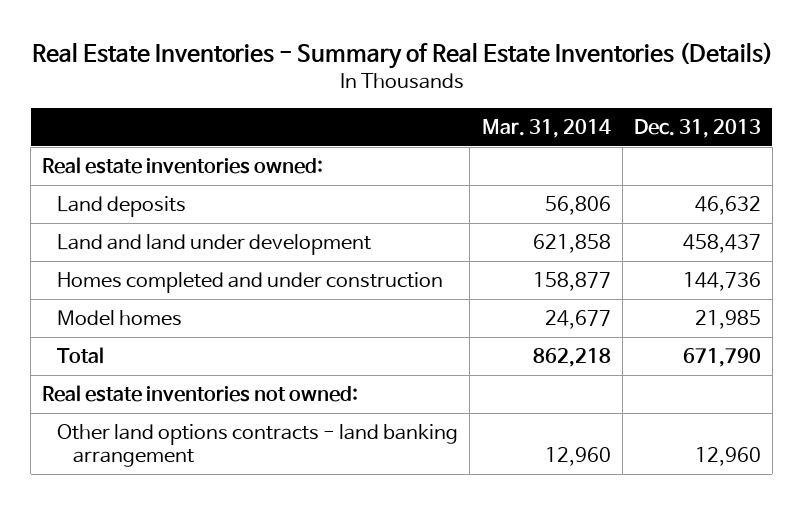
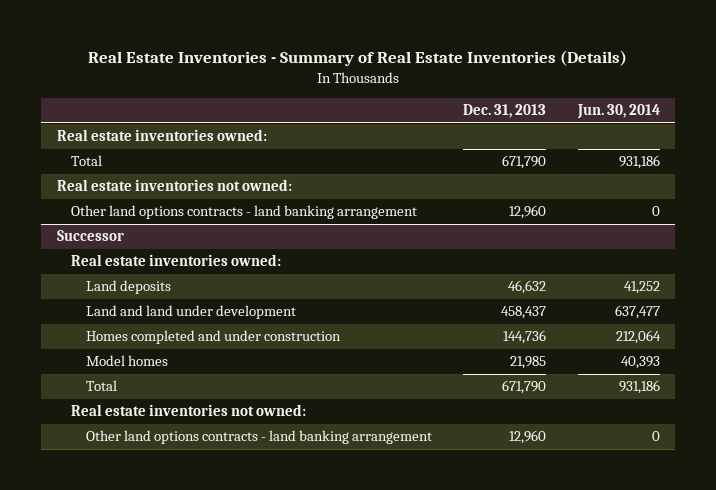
- | Mar. 31, 2014 | Dec. 31, 2013
+ | Dec. 31, 2013 | Jun. 30, 2014
+ Total | 671,790 | 931,186
+ Real estate inventories not owned:
+ Other land options contracts - land banking arrangement | 12,960 | 0
+ Successor
+ Real estate inventories owned:

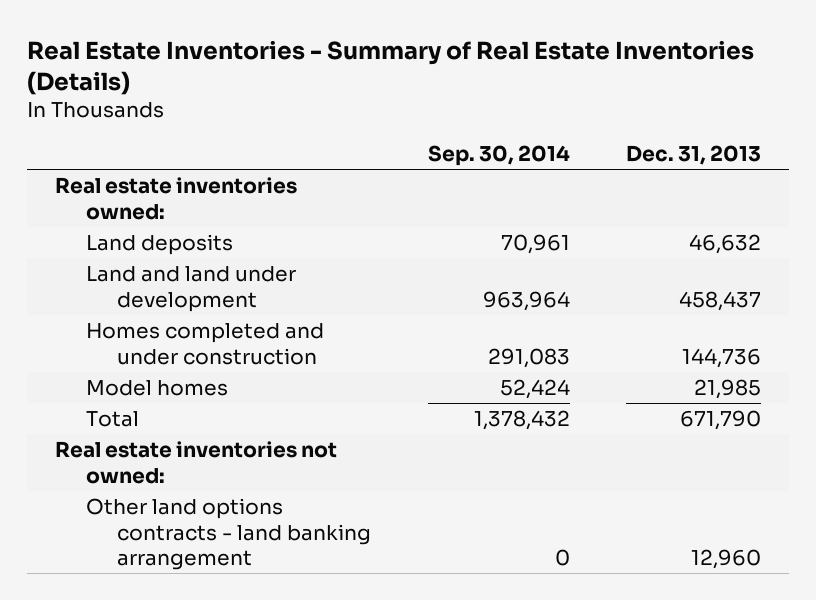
- | Dec. 31, 2013 | Jun. 30, 2014
+ | Sep. 30, 2014 | Dec. 31, 2013
- Total | 671,790 | 931,186
- Real estate inventories not owned:
- Other land options contracts - land banking arrangement | 12,960 | 0
- Successor
- Real estate inventories owned:

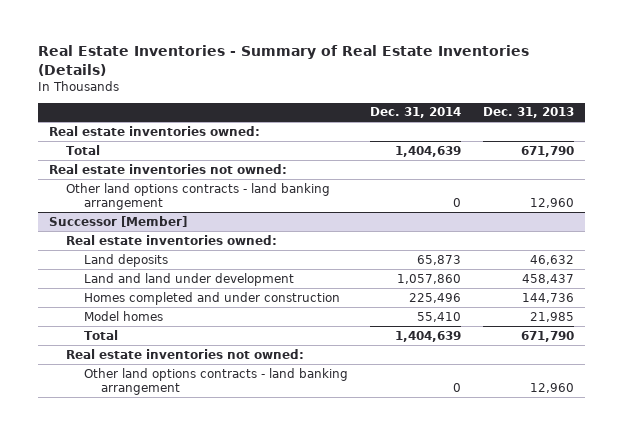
- | Sep. 30, 2014 | Dec. 31, 2013
+ | Dec. 31, 2014 | Dec. 31, 2013
+ Total | 1,404,639 | 671,790
+ Real estate inventories not owned:
+ Other land options contracts - land banking arrangement | 0 | 12,960
+ Successor [Member]
+ Real estate inventories owned:

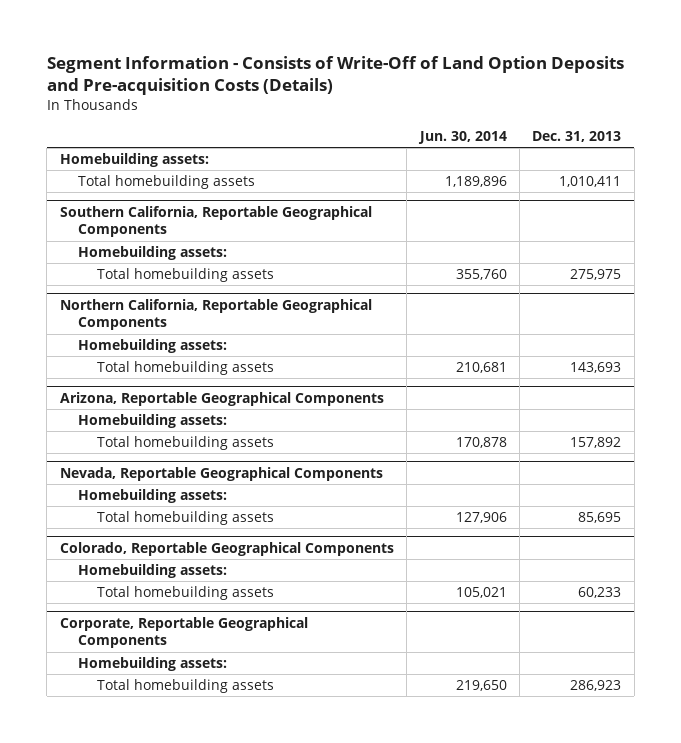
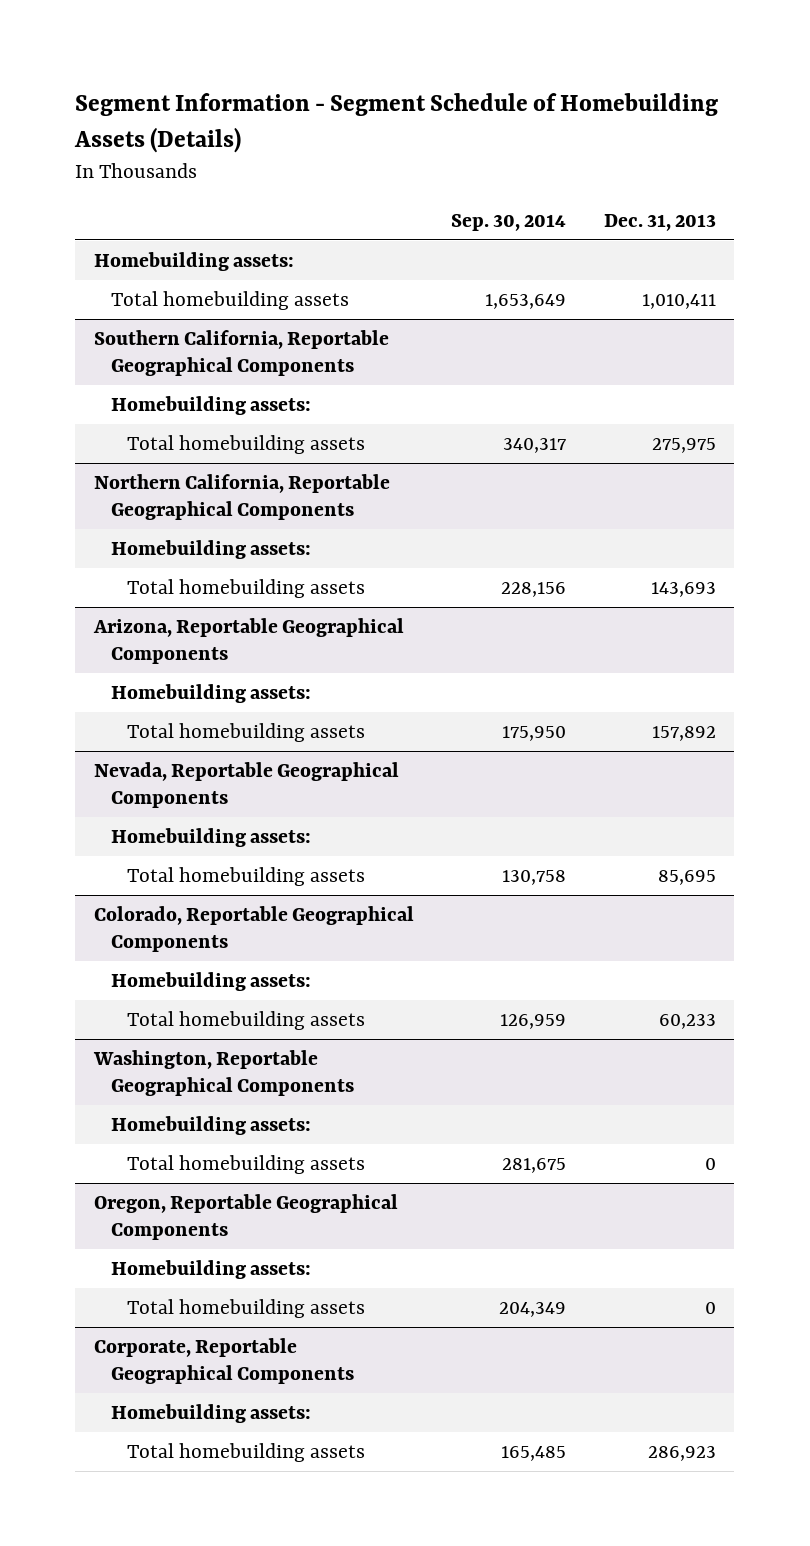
- Segment Information - Consists of Write-Off of Land Option Deposits and Pre-acquisition Costs (Details)
+ Segment Information - Segment Schedule of Homebuilding Assets (Details)
- | Jun. 30, 2014 | Dec. 31, 2013
+ | Sep. 30, 2014 | Dec. 31, 2013
+ Washington, Reportable Geographical Components
+ Homebuilding assets:
+ Total homebuilding assets | 281,675 | 0
+ Oregon, Reportable Geographical Components
+ Homebuilding assets:
+ Total homebuilding assets | 204,349 | 0

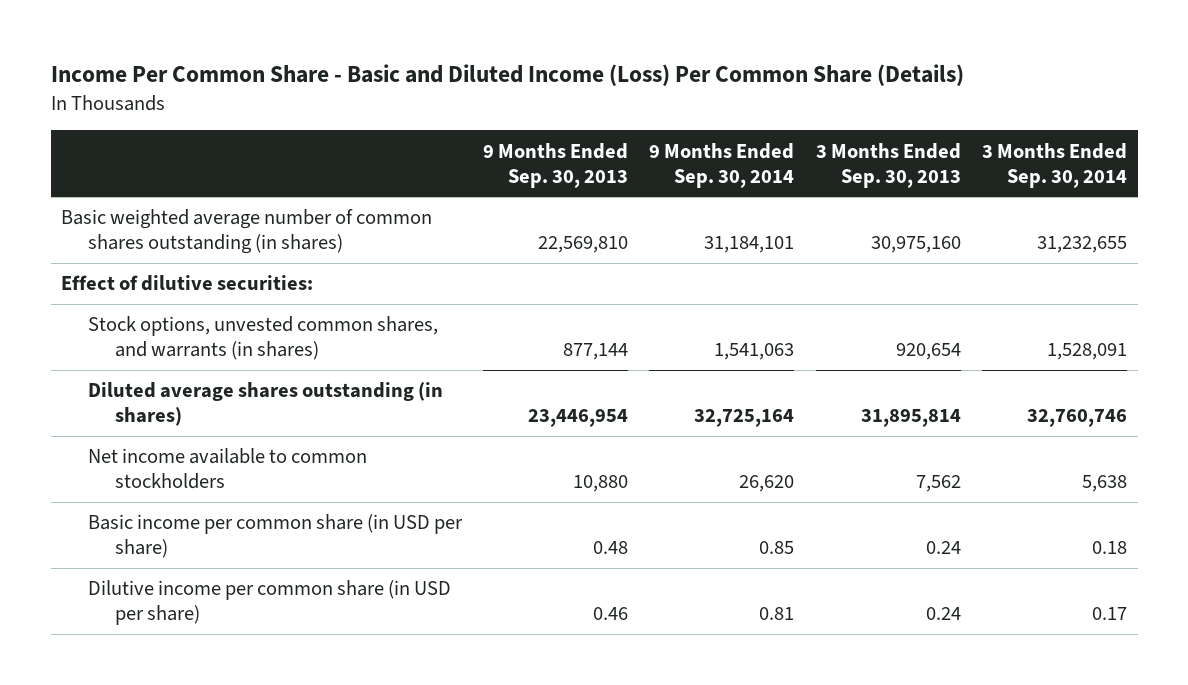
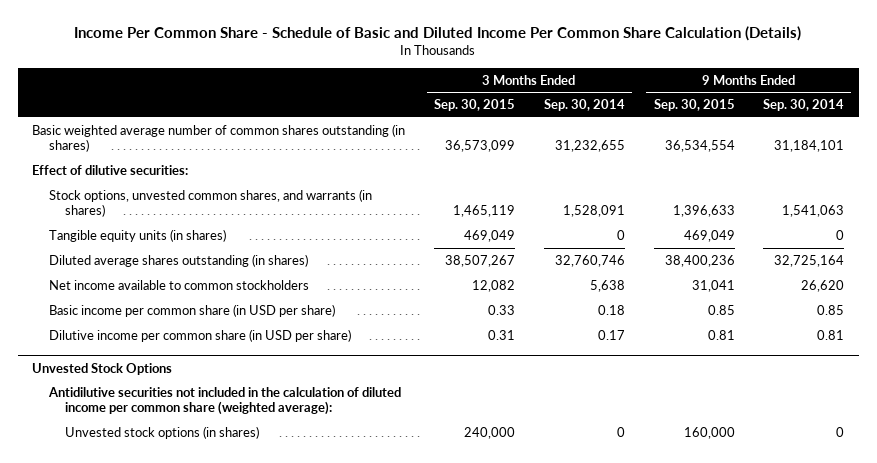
- Income Per Common Share - Basic and Diluted Income (Loss) Per Common Share (Details)
+ Income Per Common Share - Schedule of Basic and Diluted Income Per Common Share Calculation (Details)
- | 9 Months Ended Sep. 30, 2013 | 9 Months Ended Sep. 30, 2014 | 3 Months Ended Sep. 30, 2013 | 3 Months Ended Sep. 30, 2014
+ | 3 Months Ended Sep. 30, 2015 | 3 Months Ended Sep. 30, 2014 | 9 Months Ended Sep. 30, 2015 | 9 Months Ended Sep. 30, 2014
+ Tangible equity units (in shares) | 469,049 | 0 | 469,049 | 0
+ Unvested Stock Options
+ Antidilutive securities not included in the calculation of diluted income per common share (weighted average):
+ Unvested stock options (in shares) | 240,000 | 0 | 160,000 | 0

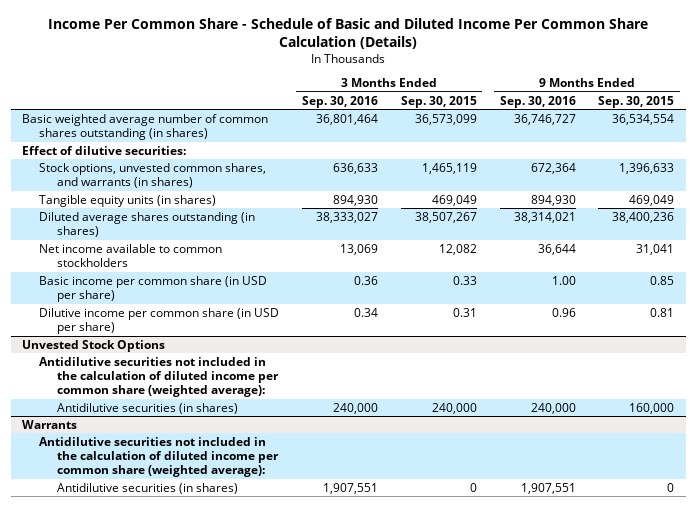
- | 3 Months Ended Sep. 30, 2015 | 3 Months Ended Sep. 30, 2014 | 9 Months Ended Sep. 30, 2015 | 9 Months Ended Sep. 30, 2014
+ | 3 Months Ended Sep. 30, 2016 | 3 Months Ended Sep. 30, 2015 | 9 Months Ended Sep. 30, 2016 | 9 Months Ended Sep. 30, 2015
@ Unvested Stock Options
- Unvested stock options (in shares) | 240,000 | 0 | 160,000 | 0
+ Antidilutive securities (in shares) | 240,000 | 240,000 | 240,000 | 160,000
+ Warrants
+ Antidilutive securities not included in the calculation of diluted income per common share (weighted average):
+ Antidilutive securities (in shares) | 1,907,551 | 0 | 1,907,551 | 0

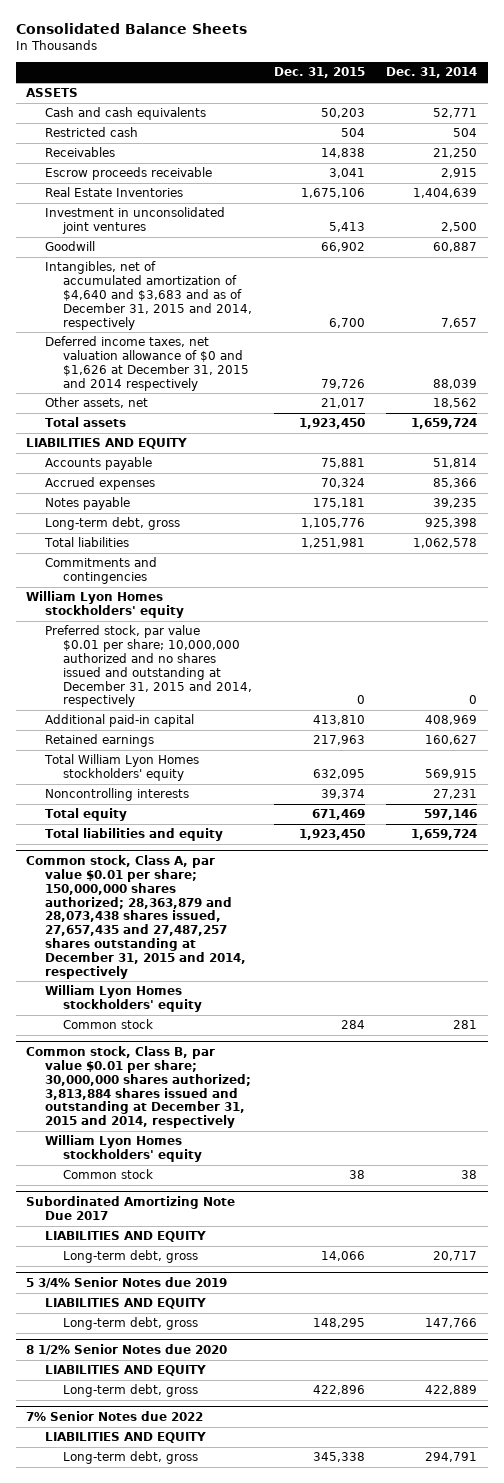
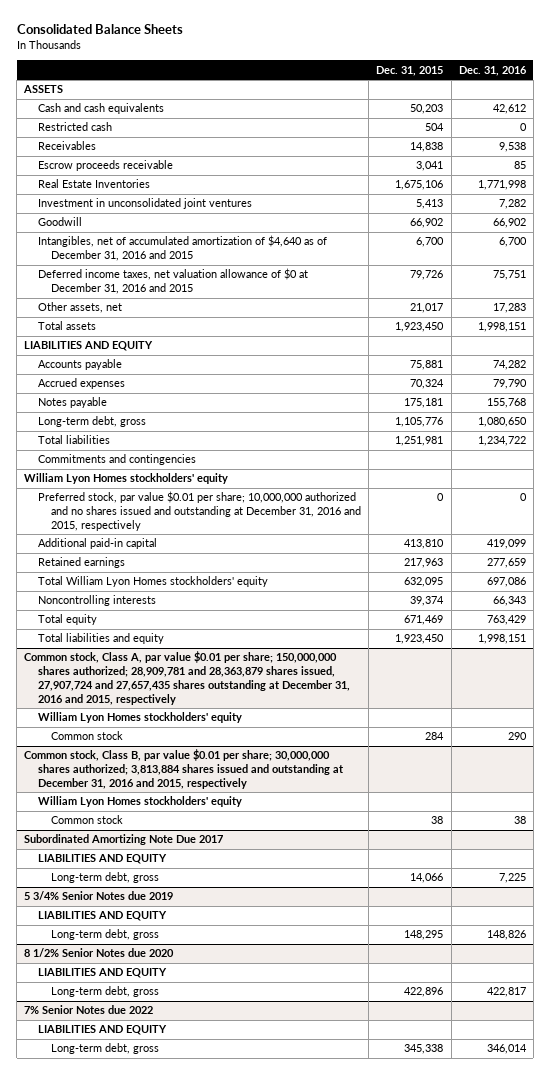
- | Dec. 31, 2015 | Dec. 31, 2014
+ | Dec. 31, 2015 | Dec. 31, 2016
- Intangibles, net of accumulated amortization of $4,640 and $3,683 and as of December 31, 2015 and 2014, respectively | 6,700 | 7,657
- Deferred income taxes, net valuation allowance of $0 and $1,626 at December 31, 2015 and 2014 respectively | 79,726 | 88,039
+ Intangibles, net of accumulated amortization of $4,640 as of December 31, 2016 and 2015 | 6,700 | 6,700
+ Deferred income taxes, net valuation allowance of $0 at December 31, 2016 and 2015 | 79,726 | 75,751
- Preferred stock, par value $0.01 per share; 10,000,000 authorized and no shares issued and outstanding at December 31, 2015 and 2014, respectively | 0 | 0
+ Preferred stock, par value $0.01 per share; 10,000,000 authorized and no shares issued and outstanding at December 31, 2016 and 2015, respectively | 0 | 0
- Common stock, Class A, par value $0.01 per share; 150,000,000 shares authorized; 28,363,879 and 28,073,438 shares issued, 27,657,435 and 27,487,257 shares outstanding at December 31, 2015 and 2014, respectively
+ Common stock, Class A, par value $0.01 per share; 150,000,000 shares authorized; 28,909,781 and 28,363,879 shares issued, 27,907,724 and 27,657,435 shares outstanding at December 31, 2016 and 2015, respectively
- Common stock, Class B, par value $0.01 per share; 30,000,000 shares authorized; 3,813,884 shares issued and outstanding at December 31, 2015 and 2014, respectively
+ Common stock, Class B, par value $0.01 per share; 30,000,000 shares authorized; 3,813,884 shares issued and outstanding at December 31, 2016 and 2015, respectively

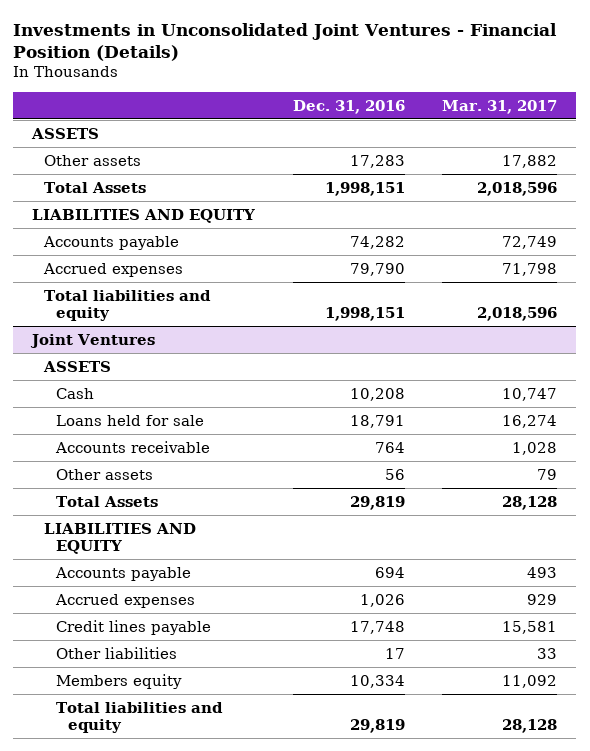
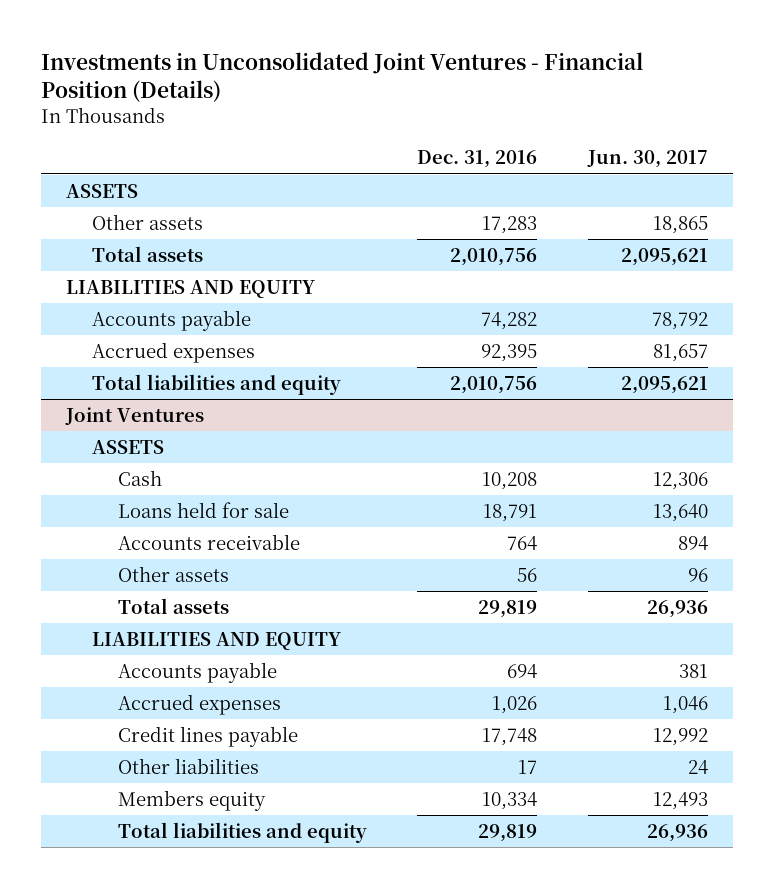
- | Dec. 31, 2016 | Mar. 31, 2017
+ | Dec. 31, 2016 | Jun. 30, 2017
- Total Assets | 1,998,151 | 2,018,596
+ Total assets | 2,010,756 | 2,095,621
- Accrued expenses | 79,790 | 71,798
- Total liabilities and equity | 1,998,151 | 2,018,596
+ Accrued expenses | 92,395 | 81,657
+ Total liabilities and equity | 2,010,756 | 2,095,621
@ Joint Ventures
- Total Assets | 29,819 | 28,128
+ Total assets | 29,819 | 26,936

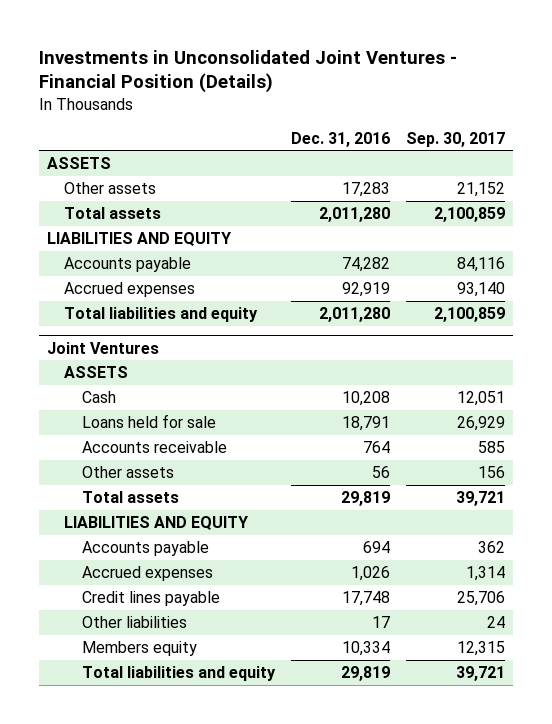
- | Dec. 31, 2016 | Jun. 30, 2017
+ | Dec. 31, 2016 | Sep. 30, 2017
- Total assets | 2,010,756 | 2,095,621
+ Total assets | 2,011,280 | 2,100,859
- Accrued expenses | 92,395 | 81,657
- Total liabilities and equity | 2,010,756 | 2,095,621
+ Accrued expenses | 92,919 | 93,140
+ Total liabilities and equity | 2,011,280 | 2,100,859

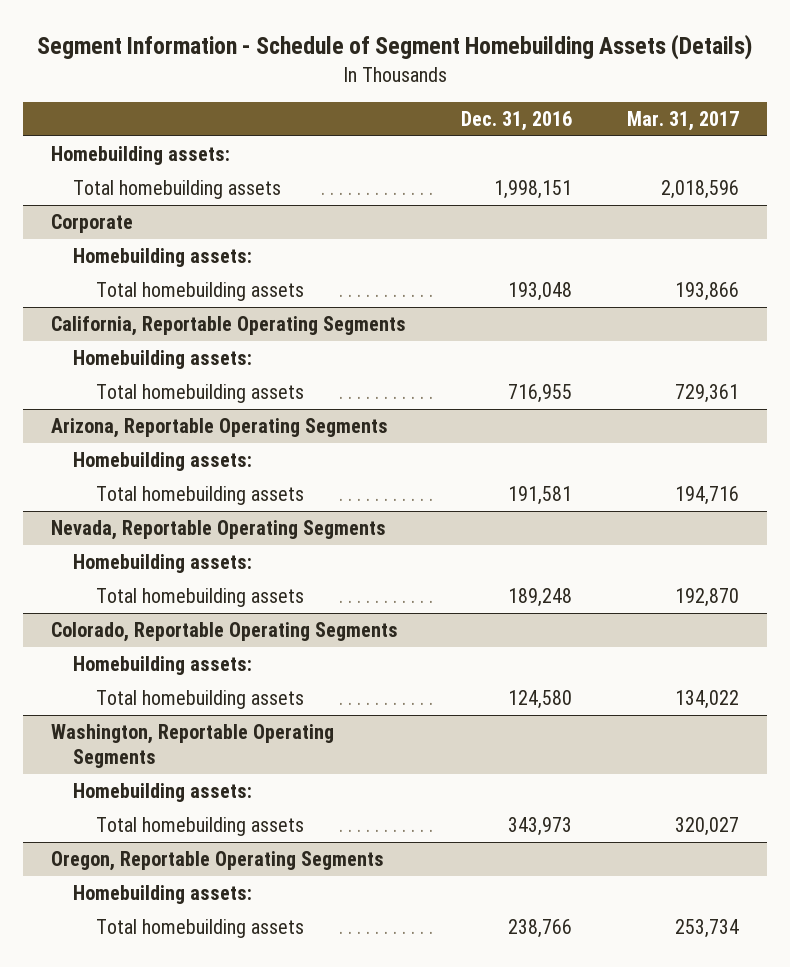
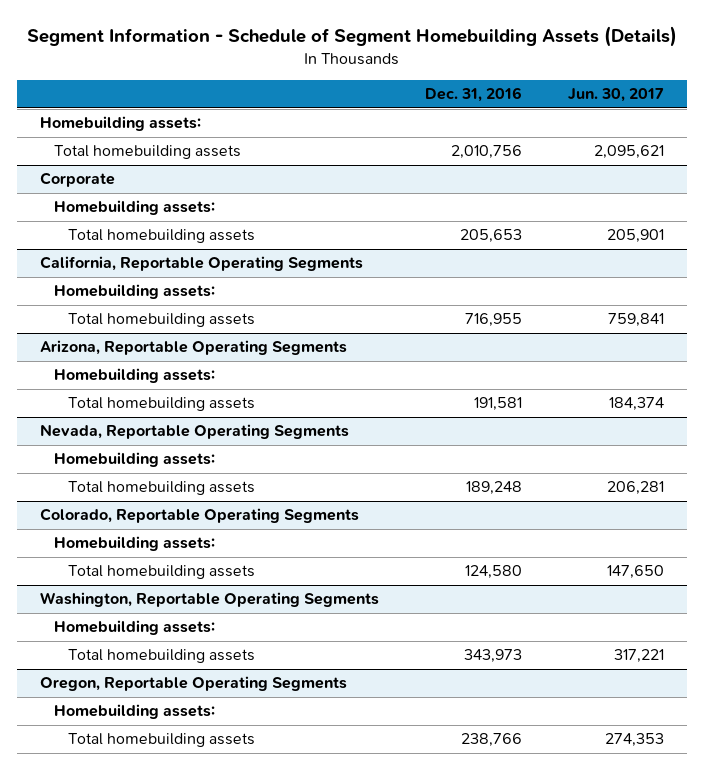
- | Dec. 31, 2016 | Mar. 31, 2017
+ | Dec. 31, 2016 | Jun. 30, 2017
- Total homebuilding assets | 1,998,151 | 2,018,596
+ Total homebuilding assets | 2,010,756 | 2,095,621
@ Corporate
- Total homebuilding assets | 193,048 | 193,866
+ Total homebuilding assets | 205,653 | 205,901

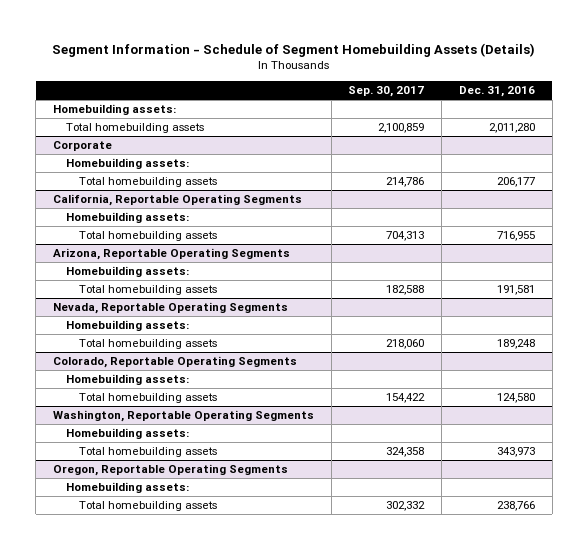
- | Dec. 31, 2016 | Jun. 30, 2017
+ | Sep. 30, 2017 | Dec. 31, 2016
- Total homebuilding assets | 2,010,756 | 2,095,621
+ Total homebuilding assets | 2,100,859 | 2,011,280
@ Corporate
- Total homebuilding assets | 205,653 | 205,901
+ Total homebuilding assets | 214,786 | 206,177

